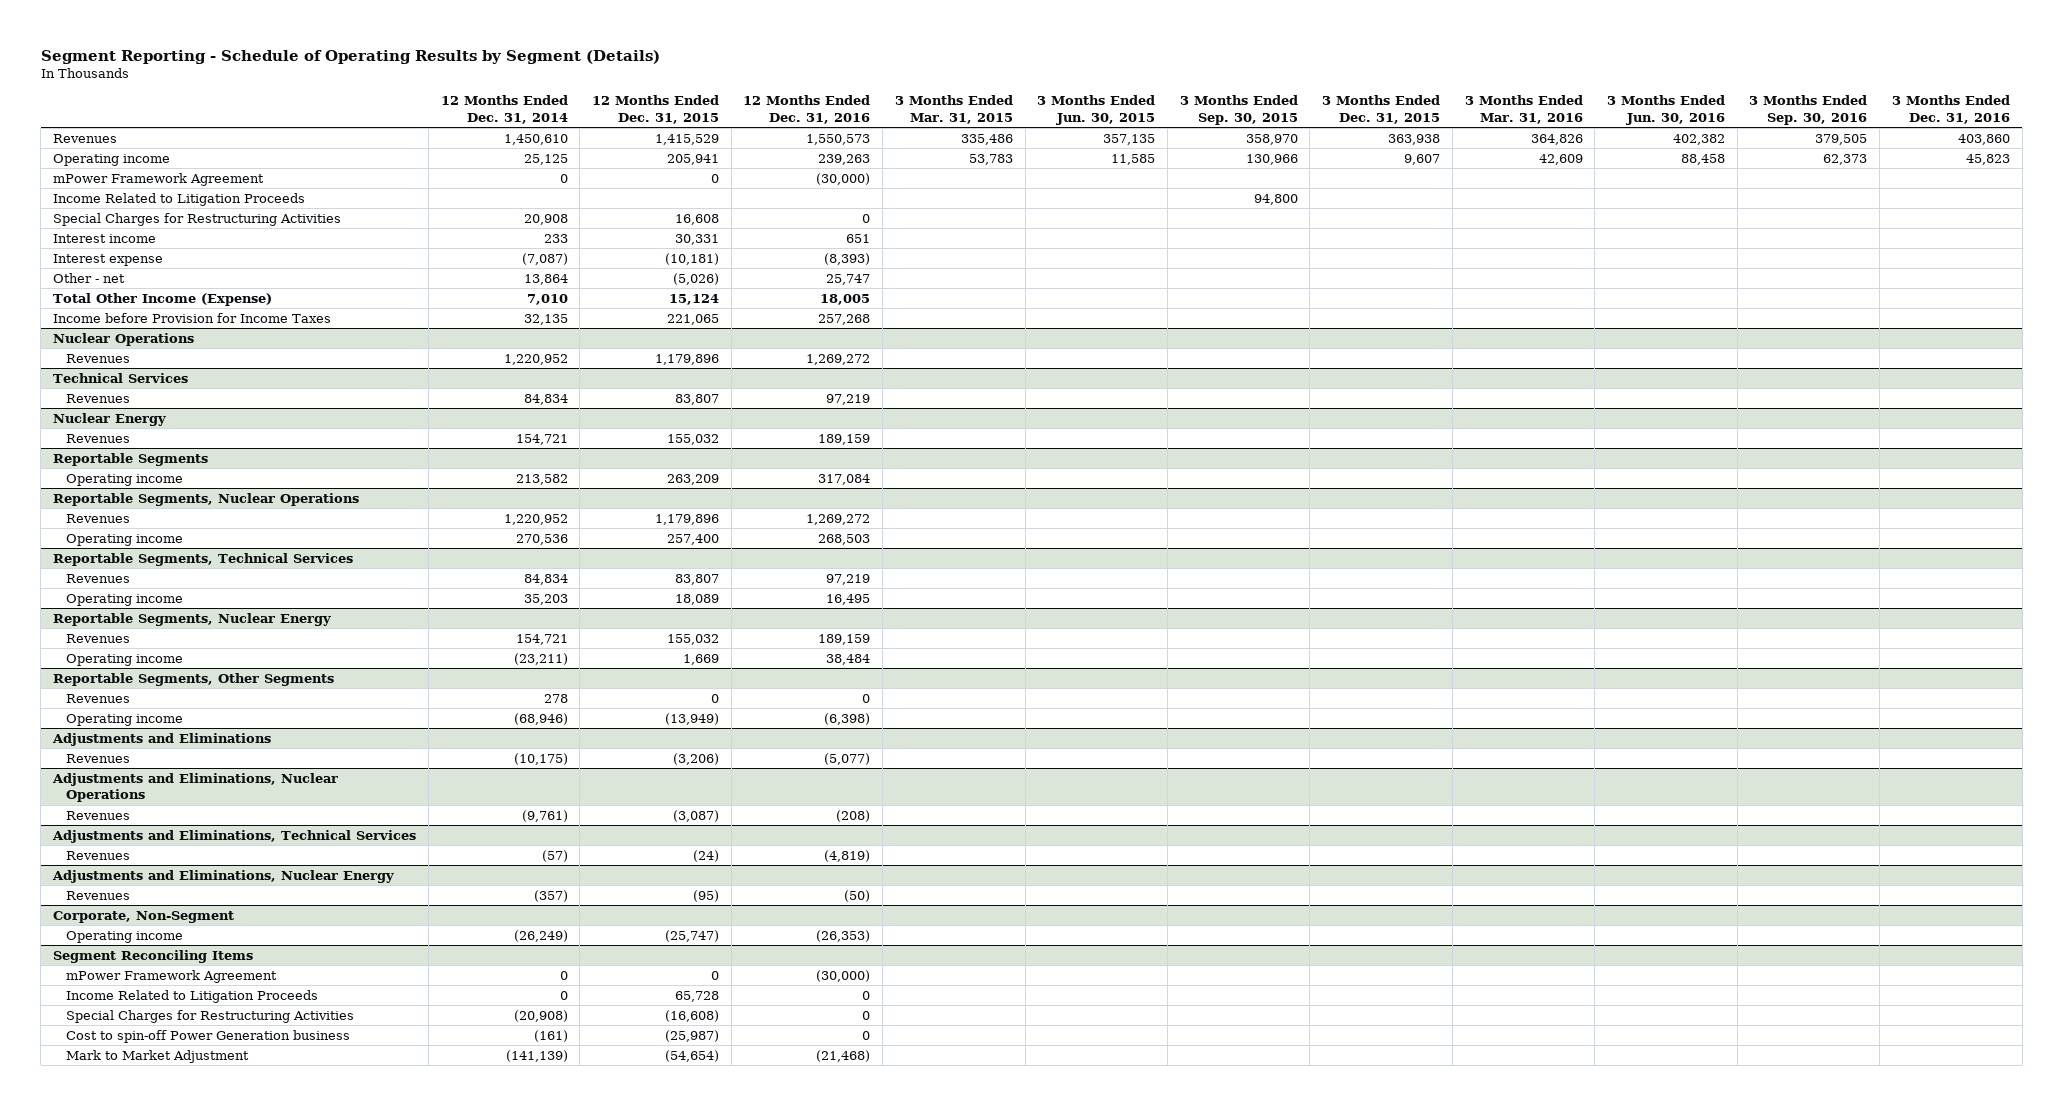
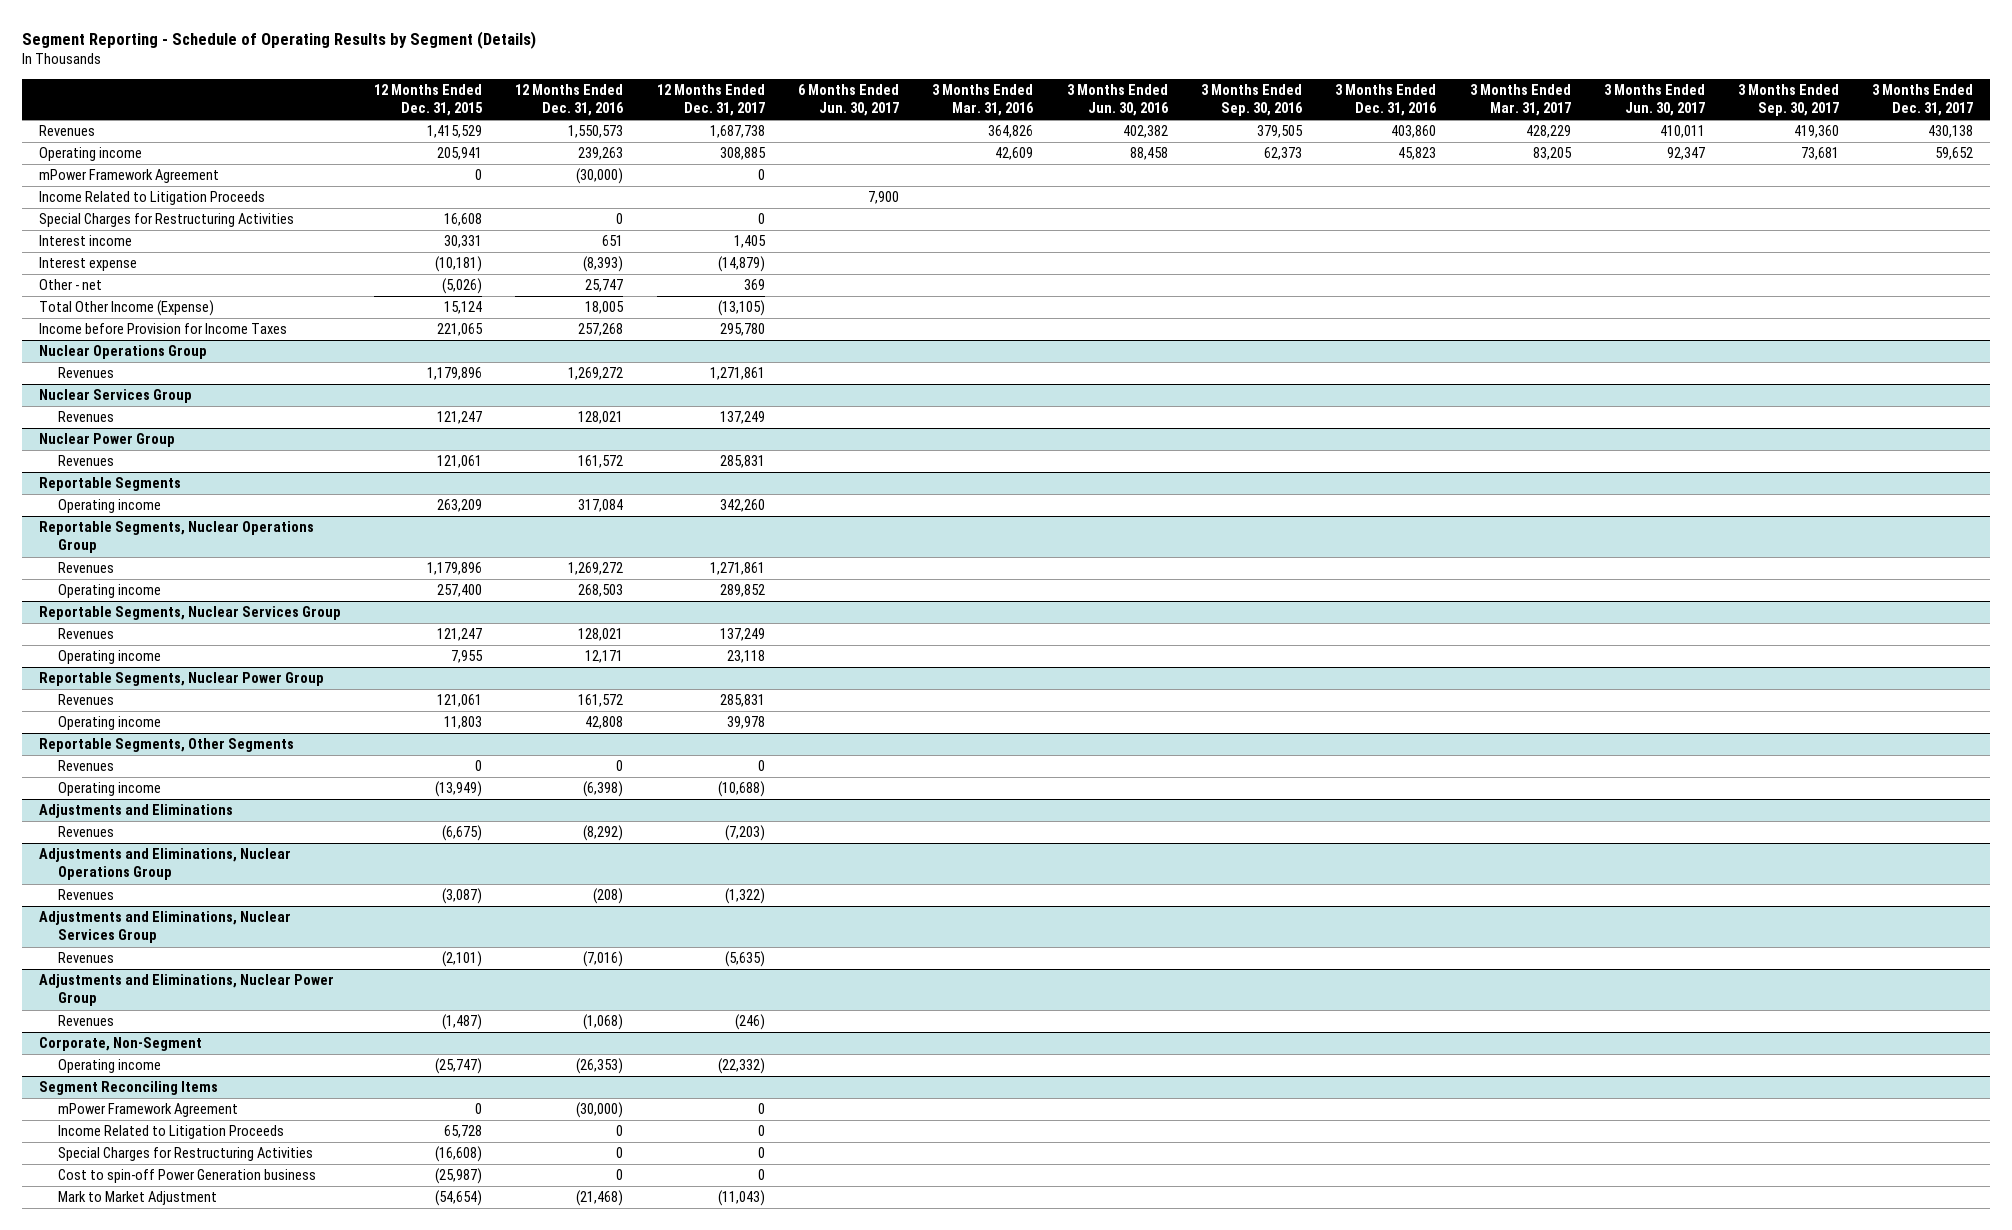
- | 12 Months Ended Dec. 31, 2014 | 12 Months Ended Dec. 31, 2015 | 12 Months Ended Dec. 31, 2016 | 3 Months Ended Mar. 31, 2015 | 3 Months Ended Jun. 30, 2015 | 3 Months Ended Sep. 30, 2015 | 3 Months Ended Dec. 31, 2015 | 3 Months Ended Mar. 31, 2016 | 3 Months Ended Jun. 30, 2016 | 3 Months Ended Sep. 30, 2016 | 3 Months Ended Dec. 31, 2016
+ | 12 Months Ended Dec. 31, 2015 | 12 Months Ended Dec. 31, 2016 | 12 Months Ended Dec. 31, 2017 | 6 Months Ended Jun. 30, 2017 | 3 Months Ended Mar. 31, 2016 | 3 Months Ended Jun. 30, 2016 | 3 Months Ended Sep. 30, 2016 | 3 Months Ended Dec. 31, 2016 | 3 Months Ended Mar. 31, 2017 | 3 Months Ended Jun. 30, 2017 | 3 Months Ended Sep. 30, 2017 | 3 Months Ended Dec. 31, 2017
- Nuclear Operations
+ Nuclear Operations Group
- Technical Services
- Revenues | 84,834 | 83,807 | 97,219 | | | | | | | |
- Nuclear Energy
- Revenues | 154,721 | 155,032 | 189,159 | | | | | | | |
+ Nuclear Services Group
+ Revenues | 121,247 | 128,021 | 137,249 | | | | | | | | |
+ Nuclear Power Group
+ Revenues | 121,061 | 161,572 | 285,831 | | | | | | | | |
- Reportable Segments, Nuclear Operations
+ Reportable Segments, Nuclear Operations Group
- Reportable Segments, Technical Services
- Revenues | 84,834 | 83,807 | 97,219 | | | | | | | |
- Operating income | 35,203 | 18,089 | 16,495 | | | | | | | |
- Reportable Segments, Nuclear Energy
- Revenues | 154,721 | 155,032 | 189,159 | | | | | | | |
- Operating income | (23,211) | 1,669 | 38,484 | | | | | | | |
+ Reportable Segments, Nuclear Services Group
+ Revenues | 121,247 | 128,021 | 137,249 | | | | | | | | |
+ Operating income | 7,955 | 12,171 | 23,118 | | | | | | | | |
+ Reportable Segments, Nuclear Power Group
+ Revenues | 121,061 | 161,572 | 285,831 | | | | | | | | |
+ Operating income | 11,803 | 42,808 | 39,978 | | | | | | | | |
@ Adjustments and Eliminations
- Revenues | (10,175) | (3,206) | (5,077) | | | | | | | |
- Adjustments and Eliminations, Nuclear Operations
@ Adjustments and Eliminations
+ Revenues | (6,675) | (8,292) | (7,203) | | | | | | | | |
+ Adjustments and Eliminations, Nuclear Operations Group
- Adjustments and Eliminations, Technical Services
- Revenues | (57) | (24) | (4,819) | | | | | | | |
- Adjustments and Eliminations, Nuclear Energy
- Revenues | (357) | (95) | (50) | | | | | | | |
+ Adjustments and Eliminations, Nuclear Services Group
+ Revenues | (2,101) | (7,016) | (5,635) | | | | | | | | |
+ Adjustments and Eliminations, Nuclear Power Group
+ Revenues | (1,487) | (1,068) | (246) | | | | | | | | |

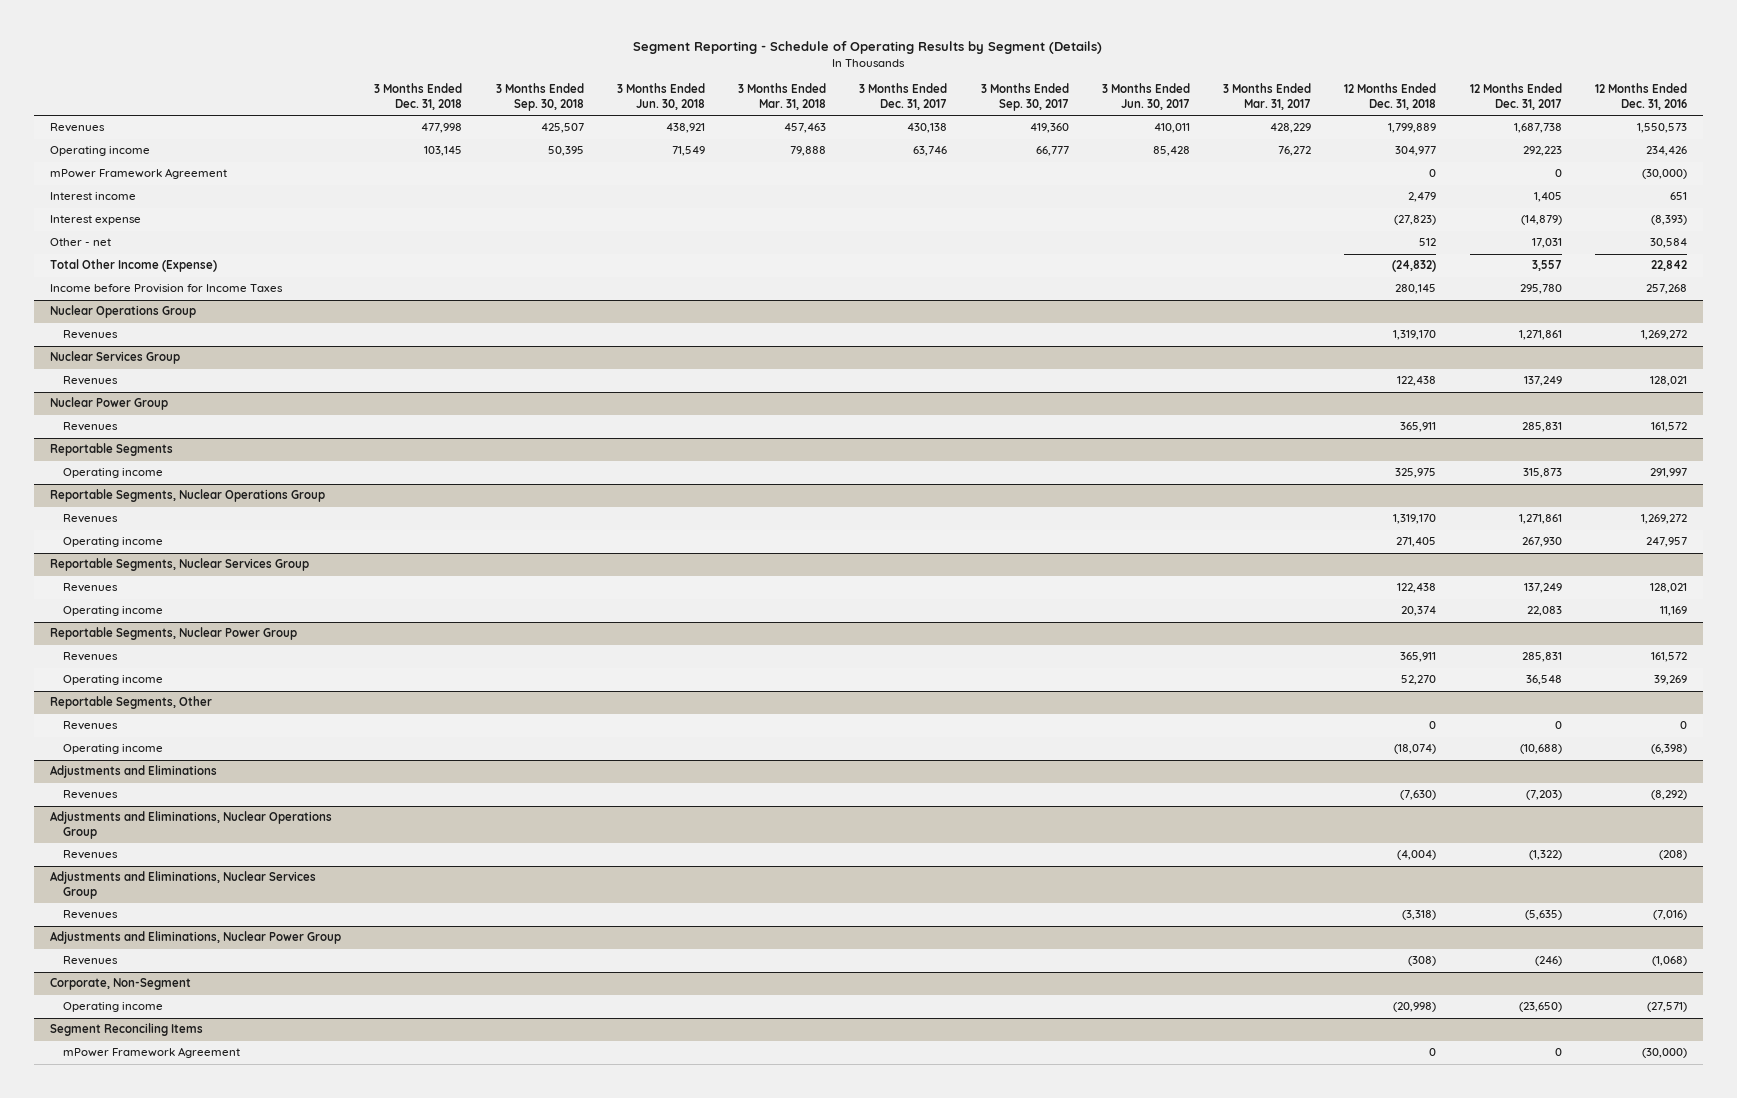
- | 12 Months Ended Dec. 31, 2015 | 12 Months Ended Dec. 31, 2016 | 12 Months Ended Dec. 31, 2017 | 6 Months Ended Jun. 30, 2017 | 3 Months Ended Mar. 31, 2016 | 3 Months Ended Jun. 30, 2016 | 3 Months Ended Sep. 30, 2016 | 3 Months Ended Dec. 31, 2016 | 3 Months Ended Mar. 31, 2017 | 3 Months Ended Jun. 30, 2017 | 3 Months Ended Sep. 30, 2017 | 3 Months Ended Dec. 31, 2017
+ | 3 Months Ended Dec. 31, 2018 | 3 Months Ended Sep. 30, 2018 | 3 Months Ended Jun. 30, 2018 | 3 Months Ended Mar. 31, 2018 | 3 Months Ended Dec. 31, 2017 | 3 Months Ended Sep. 30, 2017 | 3 Months Ended Jun. 30, 2017 | 3 Months Ended Mar. 31, 2017 | 12 Months Ended Dec. 31, 2018 | 12 Months Ended Dec. 31, 2017 | 12 Months Ended Dec. 31, 2016
- Operating income | 205,941 | 239,263 | 308,885 | | 42,609 | 88,458 | 62,373 | 45,823 | 83,205 | 92,347 | 73,681 | 59,652
+ Operating income | 103,145 | 50,395 | 71,549 | 79,888 | 63,746 | 66,777 | 85,428 | 76,272 | 304,977 | 292,223 | 234,426
- Income Related to Litigation Proceeds | | | | 7,900 | | | | | | | |
- Special Charges for Restructuring Activities | 16,608 | 0 | 0 | | | | | | | | |
- Other - net | (5,026) | 25,747 | 369 | | | | | | | | |
- Total Other Income (Expense) | 15,124 | 18,005 | (13,105) | | | | | | | | |
+ Other - net | | | | | | | | | 512 | 17,031 | 30,584
+ Total Other Income (Expense) | | | | | | | | | (24,832) | 3,557 | 22,842
@ Reportable Segments
- Operating income | 263,209 | 317,084 | 342,260 | | | | | | | | |
+ Operating income | | | | | | | | | 325,975 | 315,873 | 291,997
@ Reportable Segments, Nuclear Operations Group
- Operating income | 257,400 | 268,503 | 289,852 | | | | | | | | |
+ Operating income | | | | | | | | | 271,405 | 267,930 | 247,957
@ Reportable Segments, Nuclear Services Group
- Operating income | 7,955 | 12,171 | 23,118 | | | | | | | | |
+ Operating income | | | | | | | | | 20,374 | 22,083 | 11,169
@ Reportable Segments, Nuclear Power Group
- Operating income | 11,803 | 42,808 | 39,978 | | | | | | | | |
- Reportable Segments, Other Segments
@ Reportable Segments, Nuclear Power Group
+ Operating income | | | | | | | | | 52,270 | 36,548 | 39,269
+ Reportable Segments, Other
@ Corporate, Non-Segment
- Operating income | (25,747) | (26,353) | (22,332) | | | | | | | | |
+ Operating income | | | | | | | | | (20,998) | (23,650) | (27,571)
@ Segment Reconciling Items
- Income Related to Litigation Proceeds | 65,728 | 0 | 0 | | | | | | | | |
- Special Charges for Restructuring Activities | (16,608) | 0 | 0 | | | | | | | | |
- Cost to spin-off Power Generation business | (25,987) | 0 | 0 | | | | | | | | |
- Mark to Market Adjustment | (54,654) | (21,468) | (11,043) | | | | | | | | |

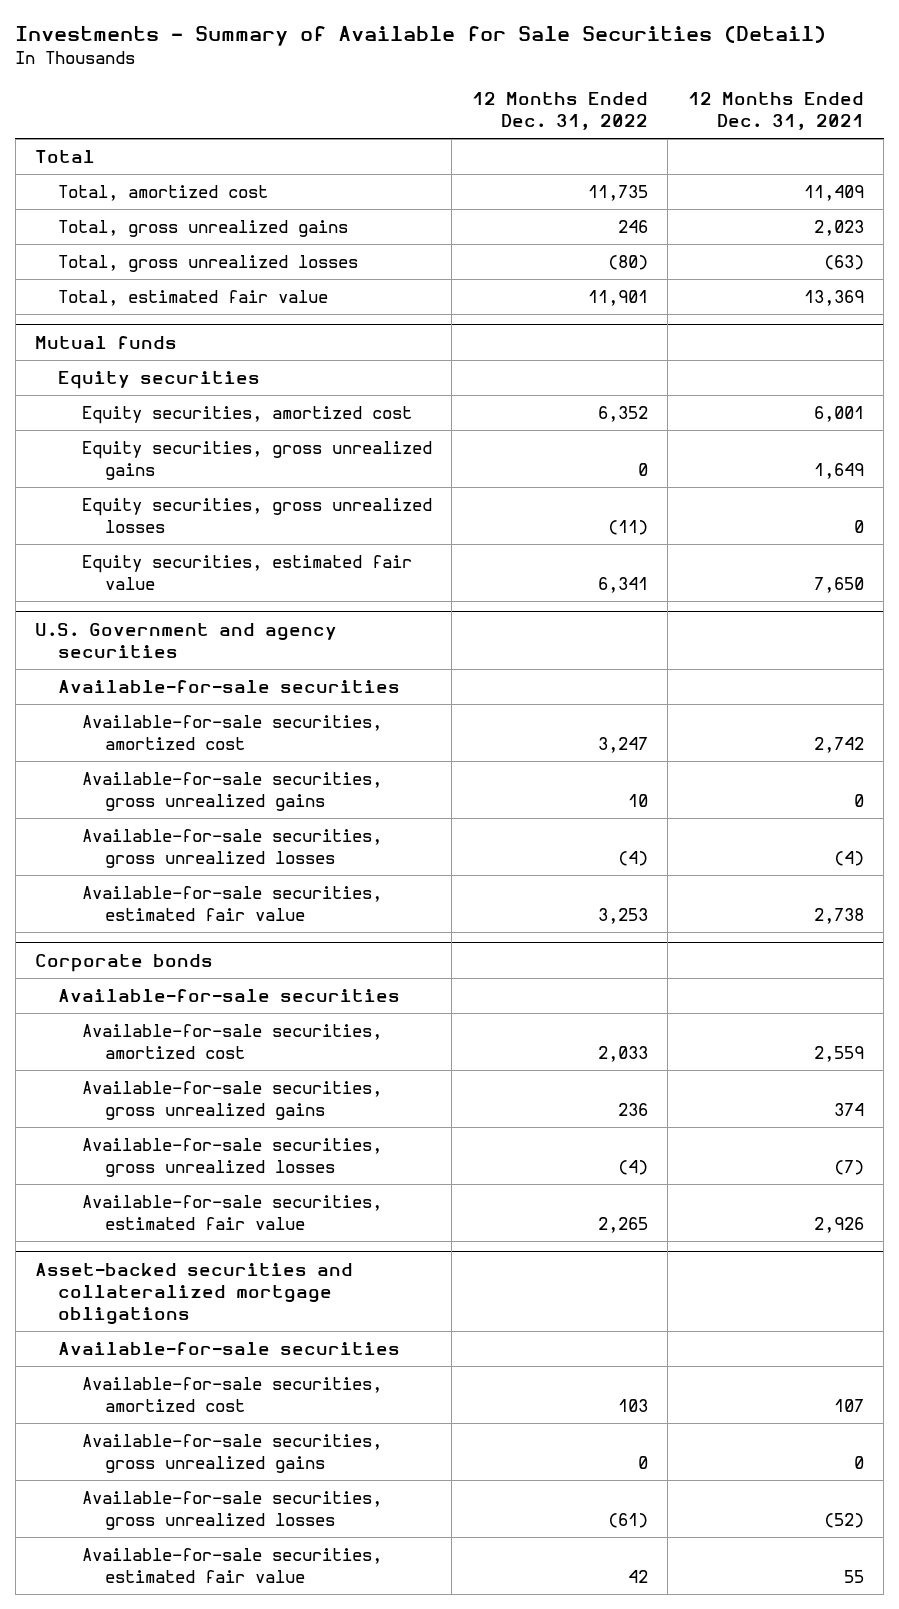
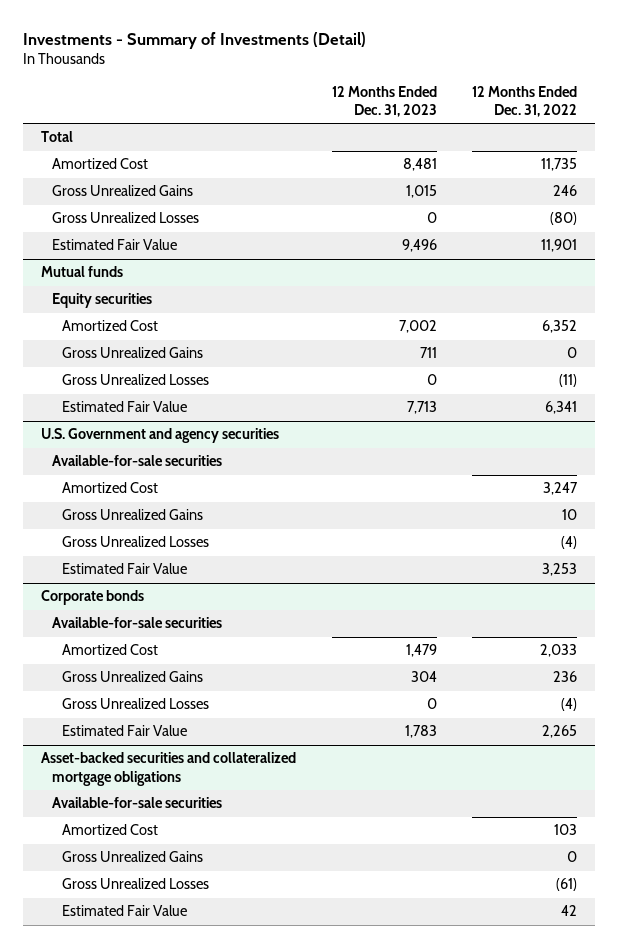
- Investments - Summary of Available for Sale Securities (Detail)
+ Investments - Summary of Investments (Detail)
- | 12 Months Ended Dec. 31, 2022 | 12 Months Ended Dec. 31, 2021
+ | 12 Months Ended Dec. 31, 2023 | 12 Months Ended Dec. 31, 2022
- Total, amortized cost | 11,735 | 11,409
- Total, gross unrealized gains | 246 | 2,023
- Total, gross unrealized losses | (80) | (63)
- Total, estimated fair value | 11,901 | 13,369
+ Amortized Cost | 8,481 | 11,735
+ Gross Unrealized Gains | 1,015 | 246
+ Gross Unrealized Losses | 0 | (80)
+ Estimated Fair Value | 9,496 | 11,901
@ Mutual funds
- Equity securities, amortized cost | 6,352 | 6,001
- Equity securities, gross unrealized gains | 0 | 1,649
- Equity securities, gross unrealized losses | (11) | 0
- Equity securities, estimated fair value | 6,341 | 7,650
+ Amortized Cost | 7,002 | 6,352
+ Gross Unrealized Gains | 711 | 0
+ Gross Unrealized Losses | 0 | (11)
+ Estimated Fair Value | 7,713 | 6,341
@ U.S. Government and agency securities
- Available-for-sale securities, amortized cost | 3,247 | 2,742
- Available-for-sale securities, gross unrealized gains | 10 | 0
- Available-for-sale securities, gross unrealized losses | (4) | (4)
- Available-for-sale securities, estimated fair value | 3,253 | 2,738
+ Amortized Cost | | 3,247
+ Gross Unrealized Gains | | 10
+ Gross Unrealized Losses | | (4)
+ Estimated Fair Value | | 3,253
@ Corporate bonds
- Available-for-sale securities, amortized cost | 2,033 | 2,559
- Available-for-sale securities, gross unrealized gains | 236 | 374
- Available-for-sale securities, gross unrealized losses | (4) | (7)
- Available-for-sale securities, estimated fair value | 2,265 | 2,926
+ Amortized Cost | 1,479 | 2,033
+ Gross Unrealized Gains | 304 | 236
+ Gross Unrealized Losses | 0 | (4)
+ Estimated Fair Value | 1,783 | 2,265
@ Asset-backed securities and collateralized mortgage obligations
- Available-for-sale securities, amortized cost | 103 | 107
- Available-for-sale securities, gross unrealized gains | 0 | 0
- Available-for-sale securities, gross unrealized losses | (61) | (52)
- Available-for-sale securities, estimated fair value | 42 | 55
+ Amortized Cost | | 103
+ Gross Unrealized Gains | | 0
+ Gross Unrealized Losses | | (61)
+ Estimated Fair Value | | 42

